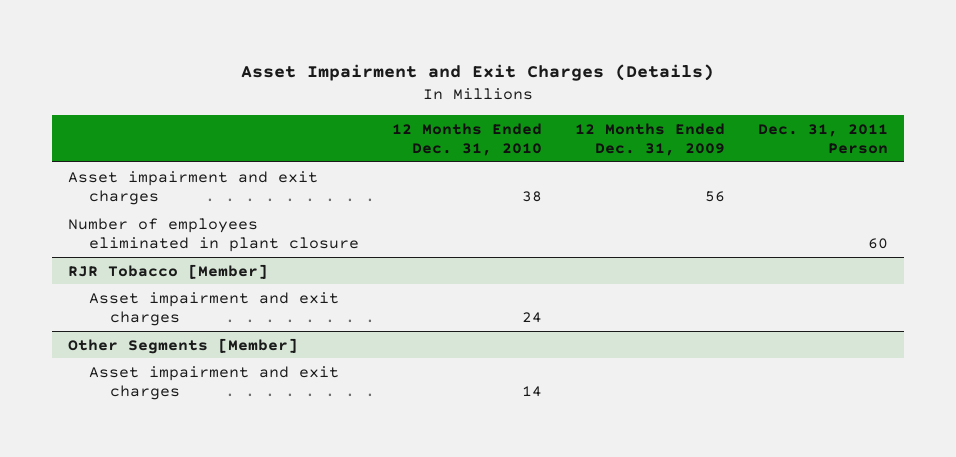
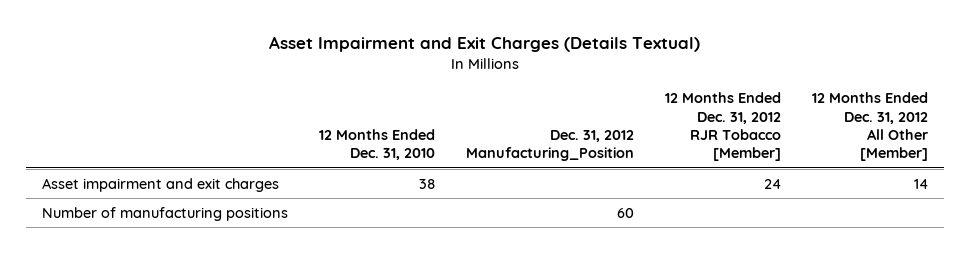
- Asset Impairment and Exit Charges (Details)
+ Asset Impairment and Exit Charges (Details Textual)
- | 12 Months Ended Dec. 31, 2010 | 12 Months Ended Dec. 31, 2009 | Dec. 31, 2011 Person
+ | 12 Months Ended Dec. 31, 2010 | Dec. 31, 2012 Manufacturing_Position | 12 Months Ended Dec. 31, 2012 RJR Tobacco [Member] | 12 Months Ended Dec. 31, 2012 All Other [Member]
- Number of employees eliminated in plant closure | | | 60
- RJR Tobacco [Member]
- Asset impairment and exit charges | 24 | |
- Other Segments [Member]
- Asset impairment and exit charges | 14 | |
+ Number of manufacturing positions | | 60 | |

